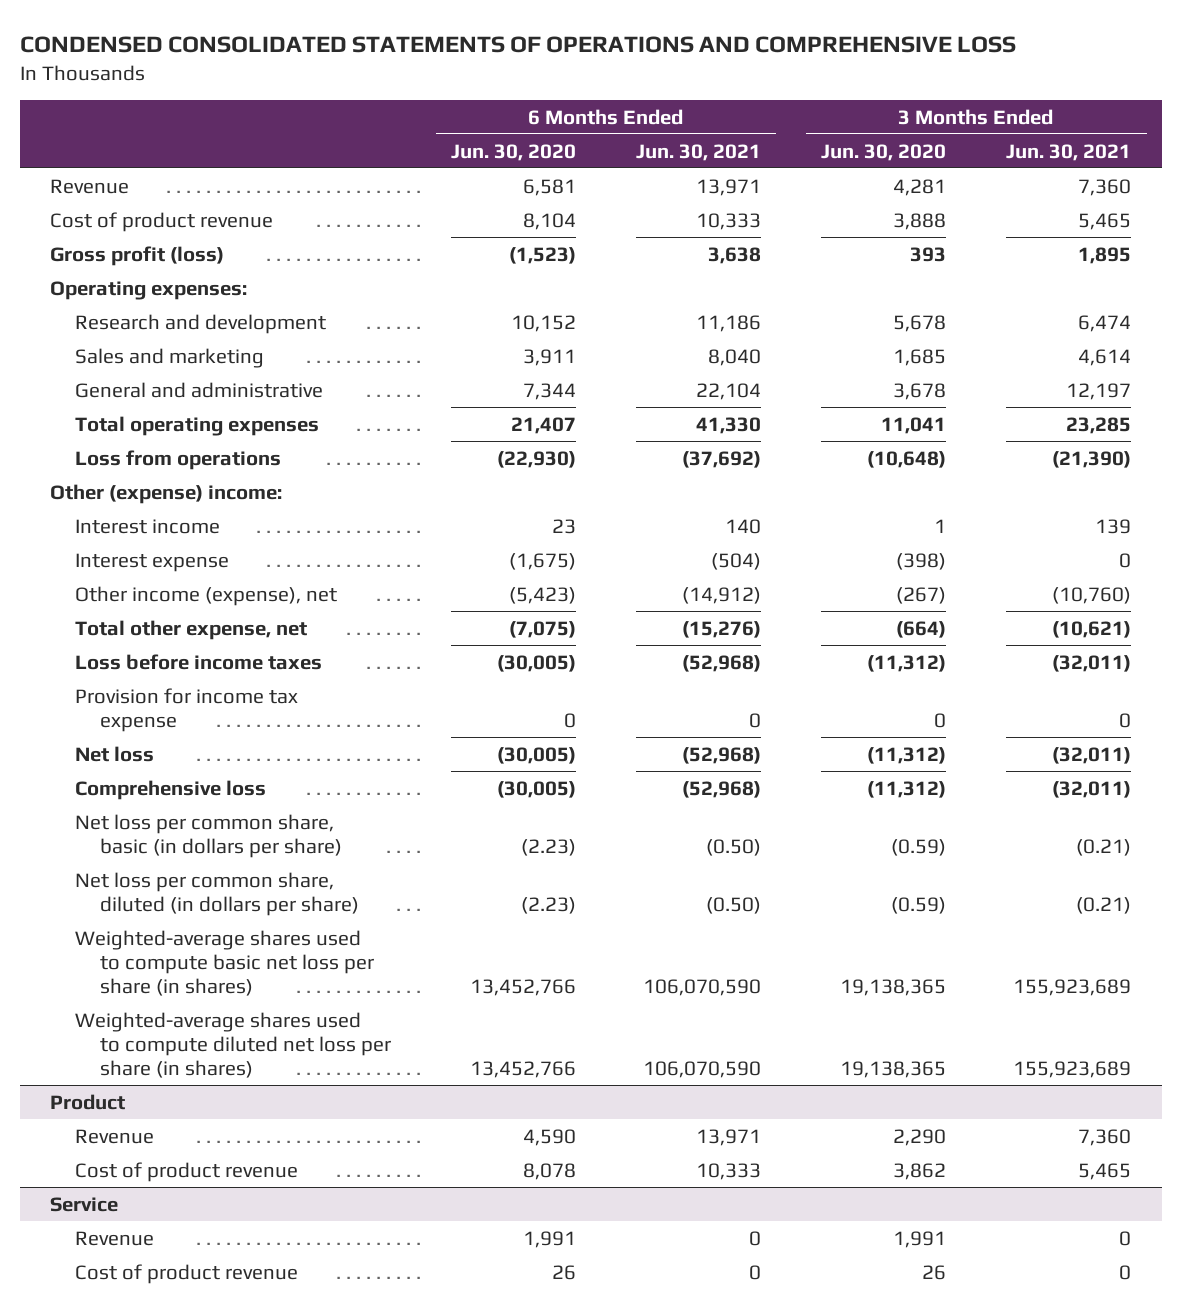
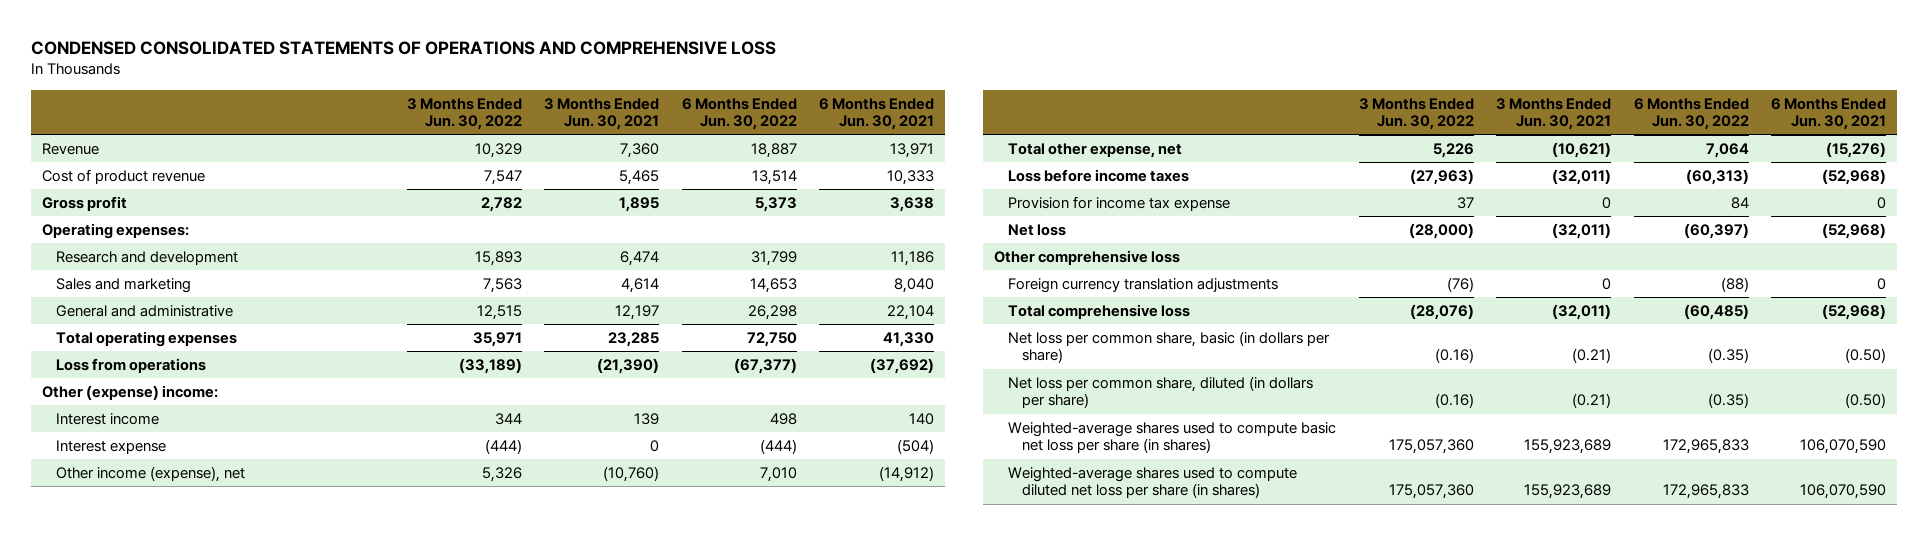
- | 6 Months Ended Jun. 30, 2020 | 6 Months Ended Jun. 30, 2021 | 3 Months Ended Jun. 30, 2020 | 3 Months Ended Jun. 30, 2021
+ | 3 Months Ended Jun. 30, 2022 | 3 Months Ended Jun. 30, 2021 | 6 Months Ended Jun. 30, 2022 | 6 Months Ended Jun. 30, 2021
- Gross profit (loss) | (1,523) | 3,638 | 393 | 1,895
+ Gross profit | 2,782 | 1,895 | 5,373 | 3,638
- Comprehensive loss | (30,005) | (52,968) | (11,312) | (32,011)
+ Other comprehensive loss
+ Foreign currency translation adjustments | (76) | 0 | (88) | 0
+ Total comprehensive loss | (28,076) | (32,011) | (60,485) | (52,968)
- Product
- Revenue | 4,590 | 13,971 | 2,290 | 7,360
- Cost of product revenue | 8,078 | 10,333 | 3,862 | 5,465
- Service
- Revenue | 1,991 | 0 | 1,991 | 0
- Cost of product revenue | 26 | 0 | 26 | 0

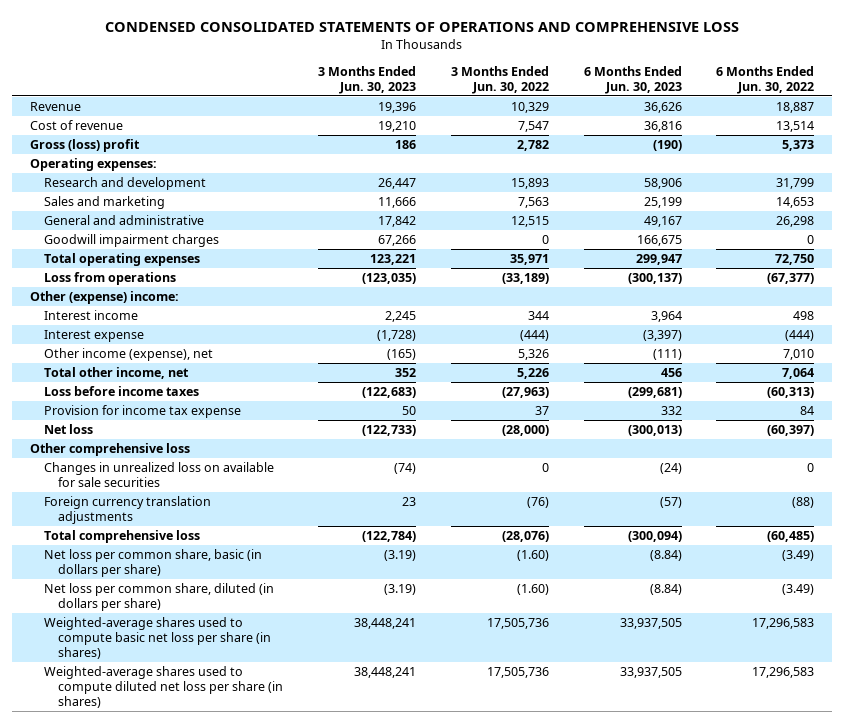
- | 3 Months Ended Jun. 30, 2022 | 3 Months Ended Jun. 30, 2021 | 6 Months Ended Jun. 30, 2022 | 6 Months Ended Jun. 30, 2021
+ | 3 Months Ended Jun. 30, 2023 | 3 Months Ended Jun. 30, 2022 | 6 Months Ended Jun. 30, 2023 | 6 Months Ended Jun. 30, 2022
- Cost of product revenue | 7,547 | 5,465 | 13,514 | 10,333
- Gross profit | 2,782 | 1,895 | 5,373 | 3,638
+ Cost of revenue | 19,210 | 7,547 | 36,816 | 13,514
+ Gross (loss) profit | 186 | 2,782 | (190) | 5,373
+ Goodwill impairment charges | 67,266 | 0 | 166,675 | 0
- Total other expense, net | 5,226 | (10,621) | 7,064 | (15,276)
+ Total other income, net | 352 | 5,226 | 456 | 7,064
+ Changes in unrealized loss on available for sale securities | (74) | 0 | (24) | 0
- Net loss per common share, basic (in dollars per share) | (0.16) | (0.21) | (0.35) | (0.50)
- Net loss per common share, diluted (in dollars per share) | (0.16) | (0.21) | (0.35) | (0.50)
- Weighted-average shares used to compute basic net loss per share (in shares) | 175,057,360 | 155,923,689 | 172,965,833 | 106,070,590
- Weighted-average shares used to compute diluted net loss per share (in shares) | 175,057,360 | 155,923,689 | 172,965,833 | 106,070,590
+ Net loss per common share, basic (in dollars per share) | (3.19) | (1.60) | (8.84) | (3.49)
+ Net loss per common share, diluted (in dollars per share) | (3.19) | (1.60) | (8.84) | (3.49)
+ Weighted-average shares used to compute basic net loss per share (in shares) | 38,448,241 | 17,505,736 | 33,937,505 | 17,296,583
+ Weighted-average shares used to compute diluted net loss per share (in shares) | 38,448,241 | 17,505,736 | 33,937,505 | 17,296,583

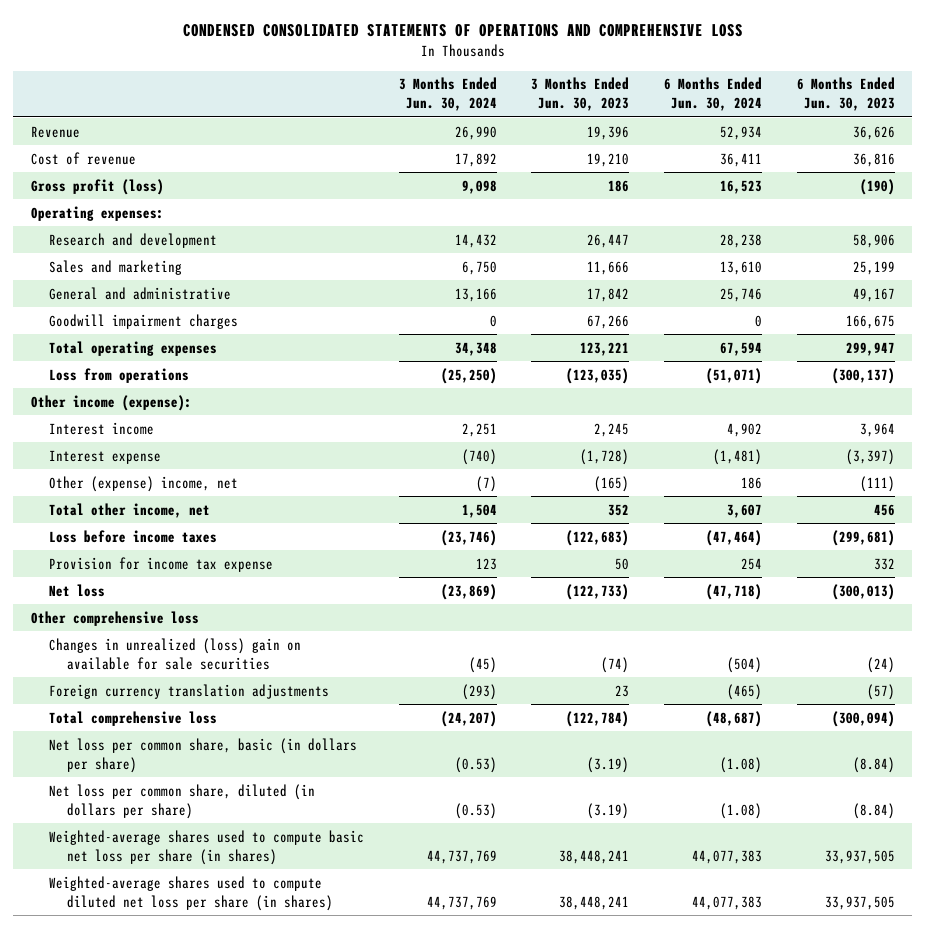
- | 3 Months Ended Jun. 30, 2023 | 3 Months Ended Jun. 30, 2022 | 6 Months Ended Jun. 30, 2023 | 6 Months Ended Jun. 30, 2022
+ | 3 Months Ended Jun. 30, 2024 | 3 Months Ended Jun. 30, 2023 | 6 Months Ended Jun. 30, 2024 | 6 Months Ended Jun. 30, 2023
- Gross (loss) profit | 186 | 2,782 | (190) | 5,373
+ Gross profit (loss) | 9,098 | 186 | 16,523 | (190)
- Other (expense) income:
+ Other income (expense):
- Other income (expense), net | (165) | 5,326 | (111) | 7,010
+ Other (expense) income, net | (7) | (165) | 186 | (111)
- Changes in unrealized loss on available for sale securities | (74) | 0 | (24) | 0
+ Changes in unrealized (loss) gain on available for sale securities | (45) | (74) | (504) | (24)

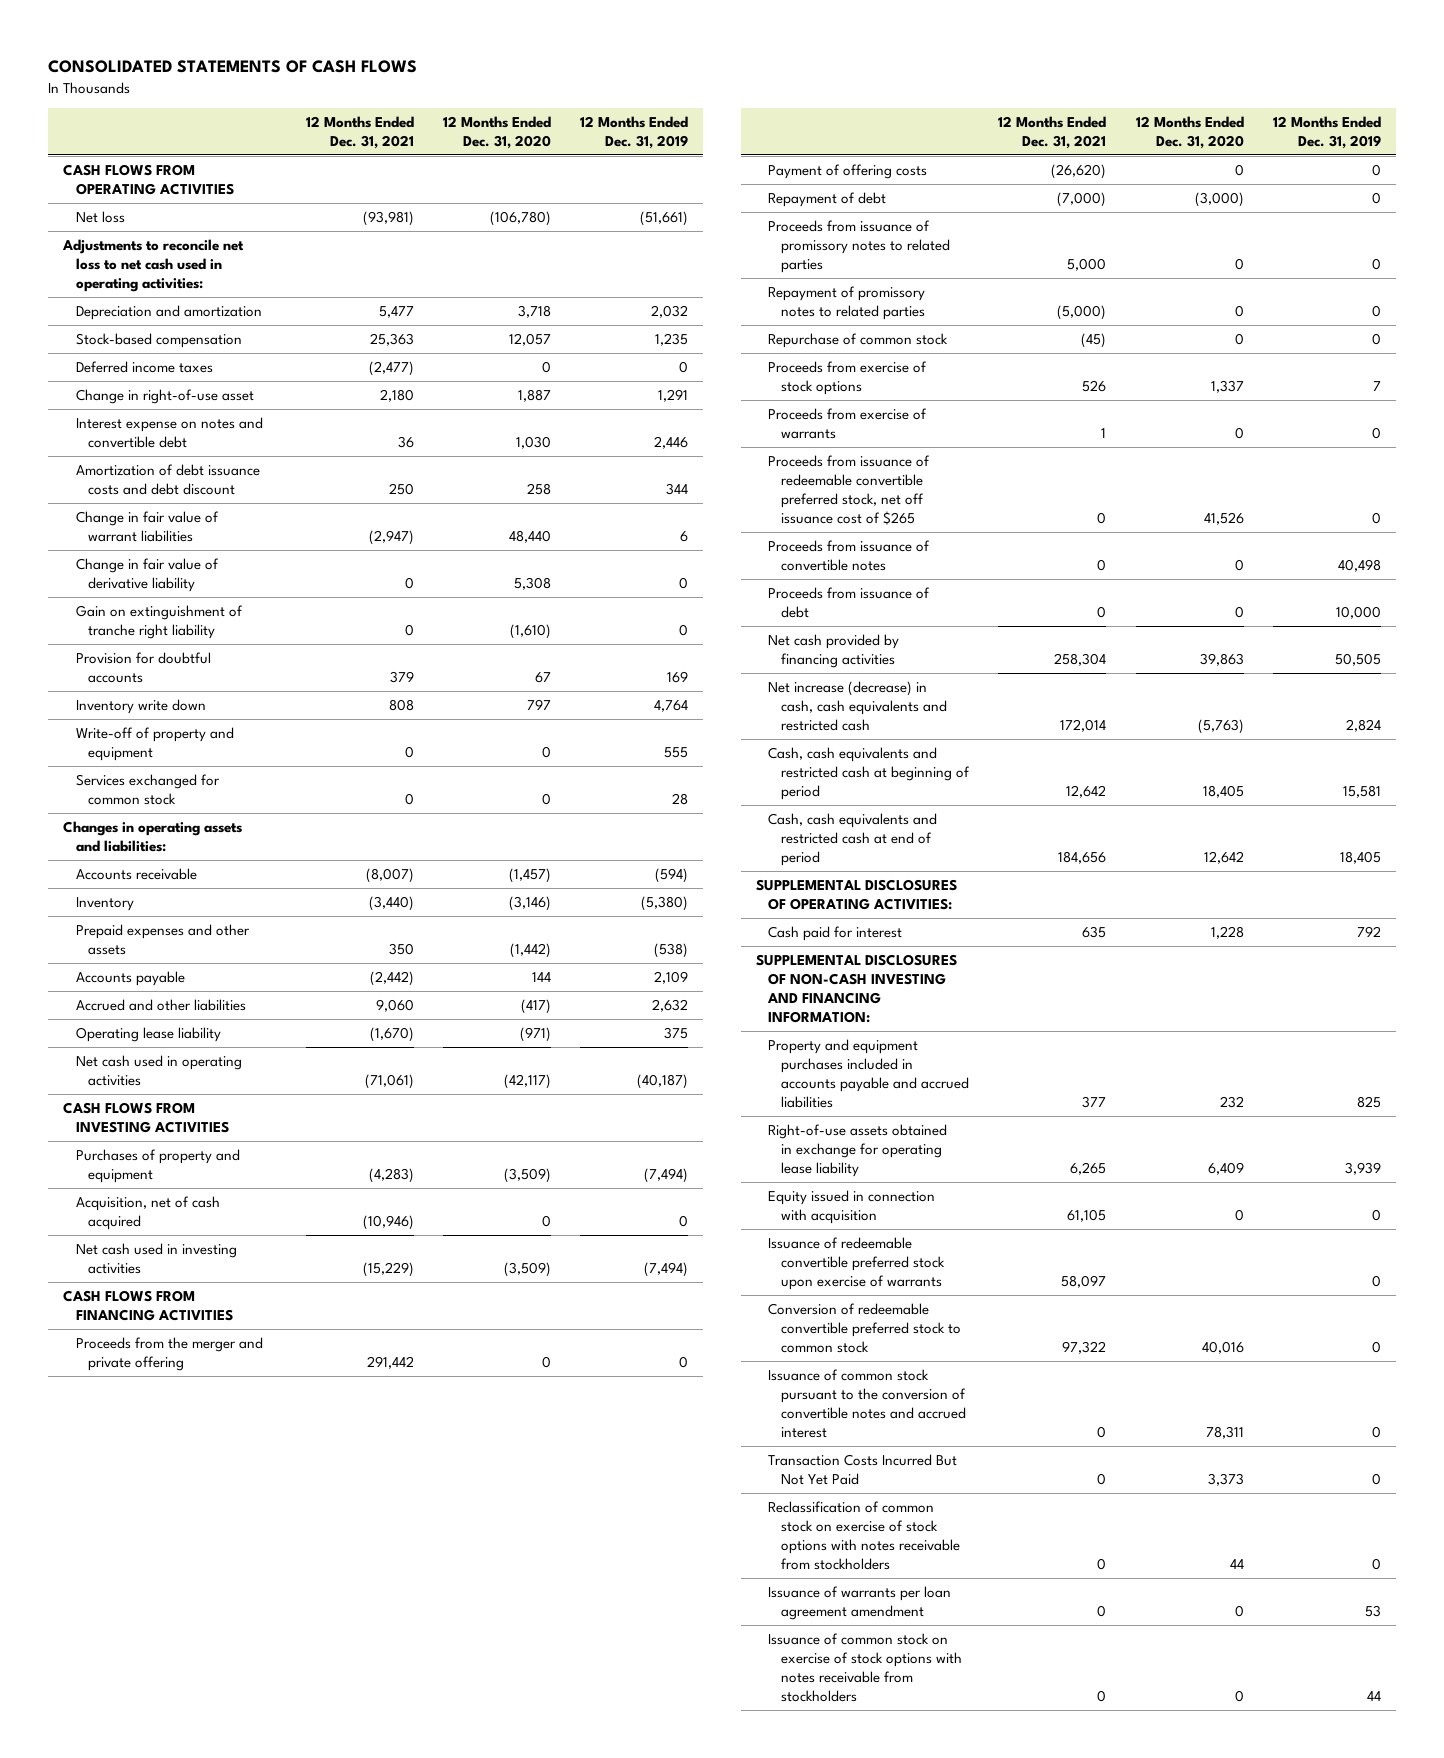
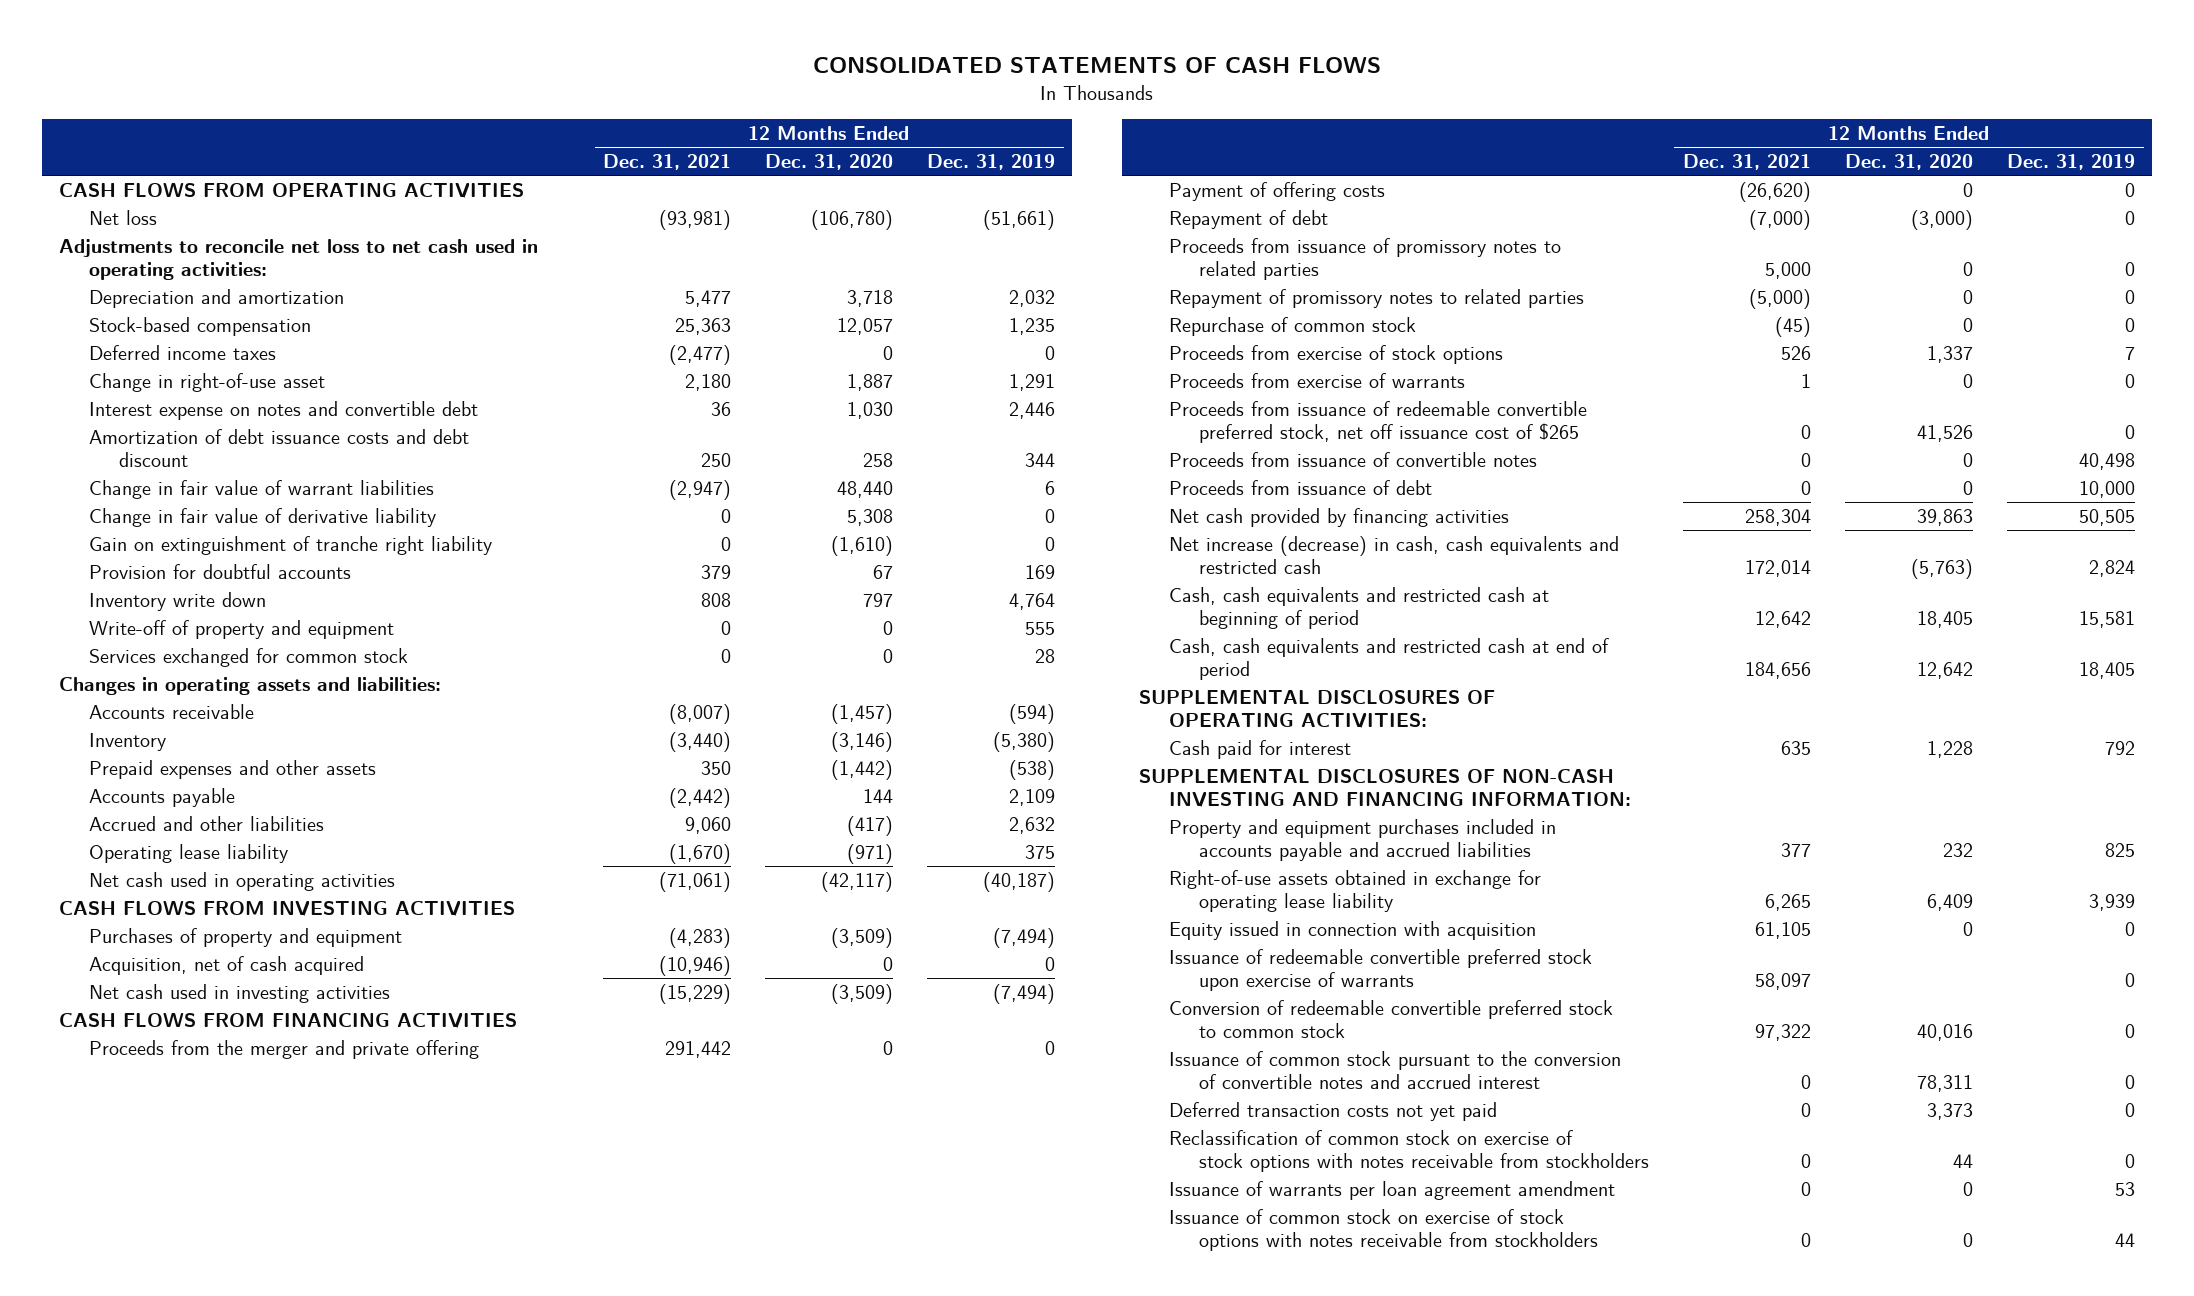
- Transaction Costs Incurred But Not Yet Paid | 0 | 3,373 | 0
+ Deferred transaction costs not yet paid | 0 | 3,373 | 0

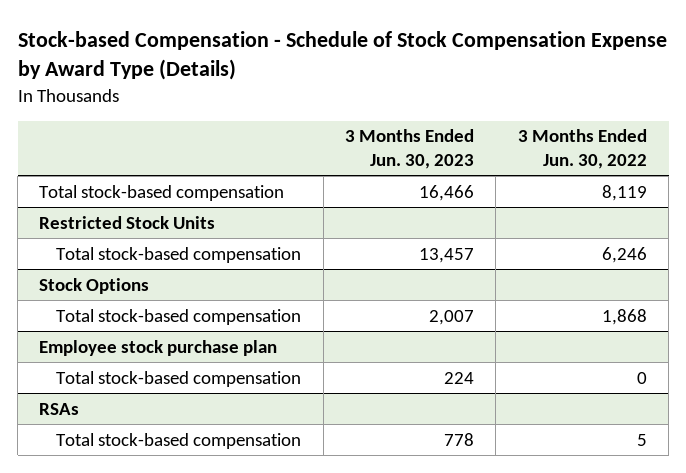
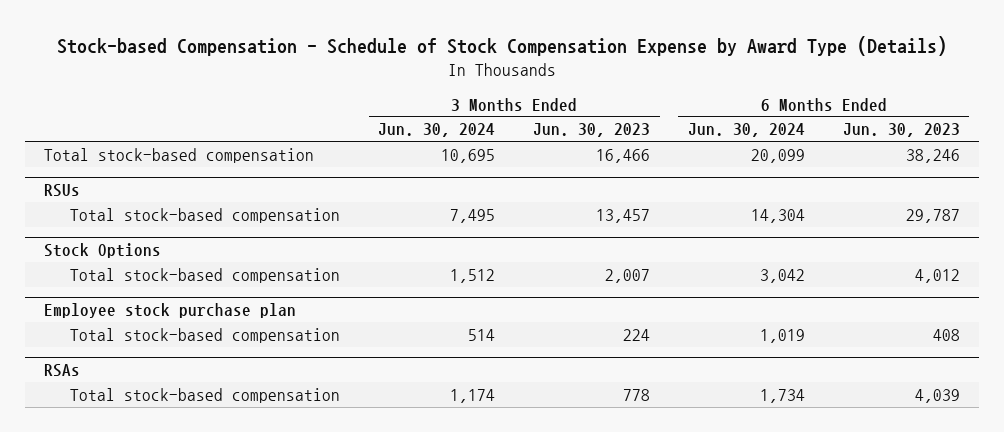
- | 3 Months Ended Jun. 30, 2023 | 3 Months Ended Jun. 30, 2022
+ | 3 Months Ended Jun. 30, 2024 | 3 Months Ended Jun. 30, 2023 | 6 Months Ended Jun. 30, 2024 | 6 Months Ended Jun. 30, 2023
- Restricted Stock Units
+ RSUs

